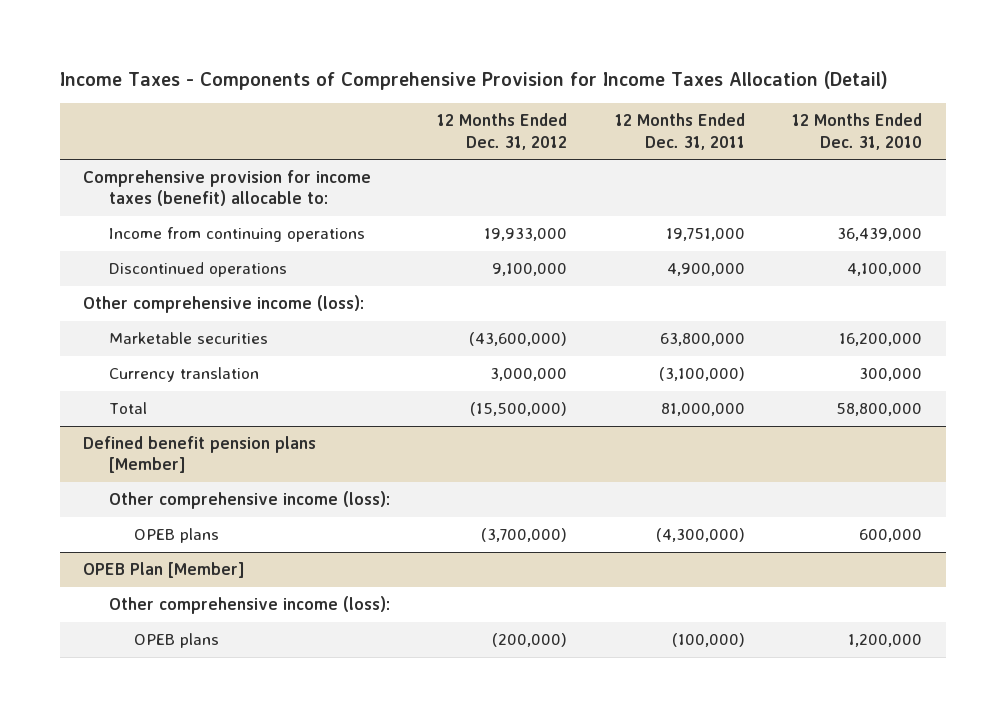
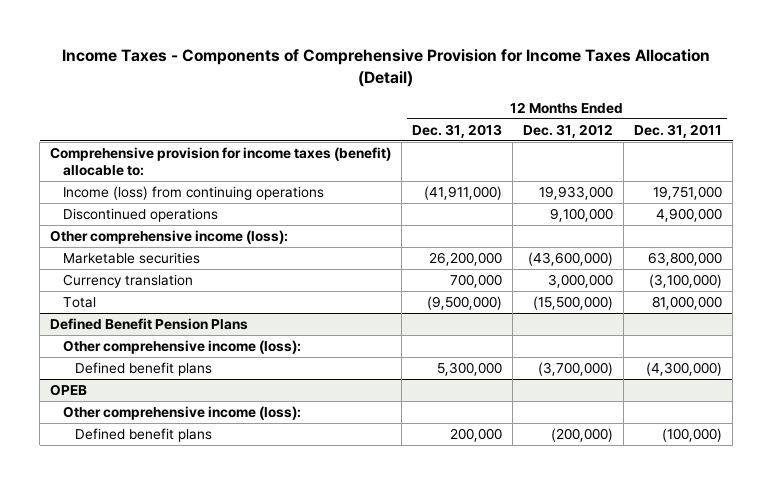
- | 12 Months Ended Dec. 31, 2012 | 12 Months Ended Dec. 31, 2011 | 12 Months Ended Dec. 31, 2010
+ | 12 Months Ended Dec. 31, 2013 | 12 Months Ended Dec. 31, 2012 | 12 Months Ended Dec. 31, 2011
- Income from continuing operations | 19,933,000 | 19,751,000 | 36,439,000
+ Income (loss) from continuing operations | (41,911,000) | 19,933,000 | 19,751,000
- Defined benefit pension plans [Member]
+ Defined Benefit Pension Plans
- OPEB plans | (3,700,000) | (4,300,000) | 600,000
- OPEB Plan [Member]
+ Defined benefit plans | 5,300,000 | (3,700,000) | (4,300,000)
+ OPEB
- OPEB plans | (200,000) | (100,000) | 1,200,000
+ Defined benefit plans | 200,000 | (200,000) | (100,000)

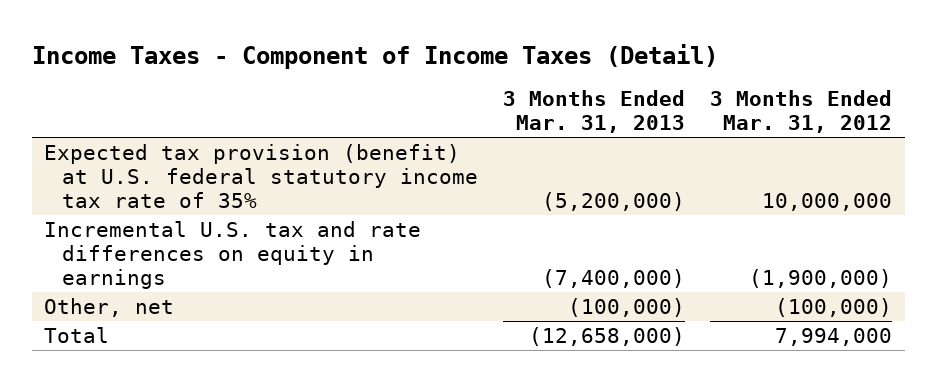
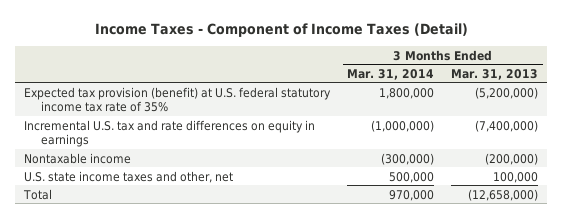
- | 3 Months Ended Mar. 31, 2013 | 3 Months Ended Mar. 31, 2012
+ | 3 Months Ended Mar. 31, 2014 | 3 Months Ended Mar. 31, 2013
- Other, net | (100,000) | (100,000)
+ Nontaxable income | (300,000) | (200,000)
+ U.S. state income taxes and other, net | 500,000 | 100,000

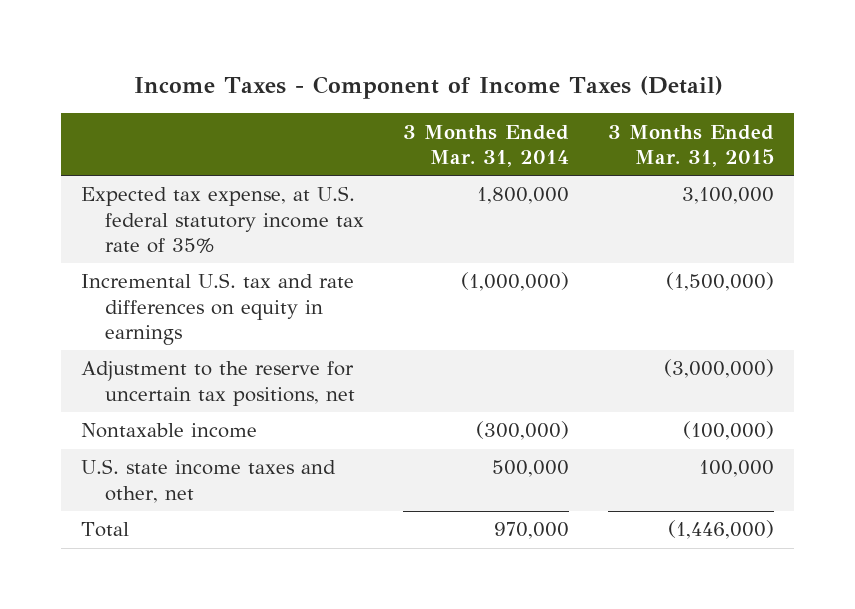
- | 3 Months Ended Mar. 31, 2014 | 3 Months Ended Mar. 31, 2013
+ | 3 Months Ended Mar. 31, 2014 | 3 Months Ended Mar. 31, 2015
- Expected tax provision (benefit) at U.S. federal statutory income tax rate of 35% | 1,800,000 | (5,200,000)
+ Expected tax expense, at U.S. federal statutory income tax rate of 35% | 1,800,000 | 3,100,000
+ Adjustment to the reserve for uncertain tax positions, net | | (3,000,000)

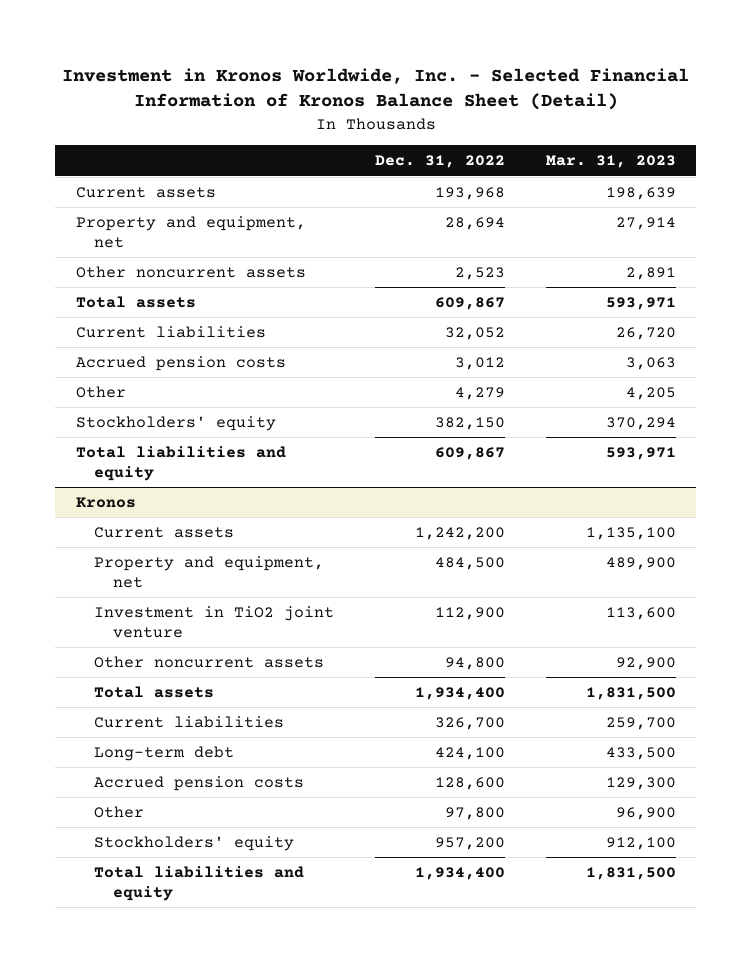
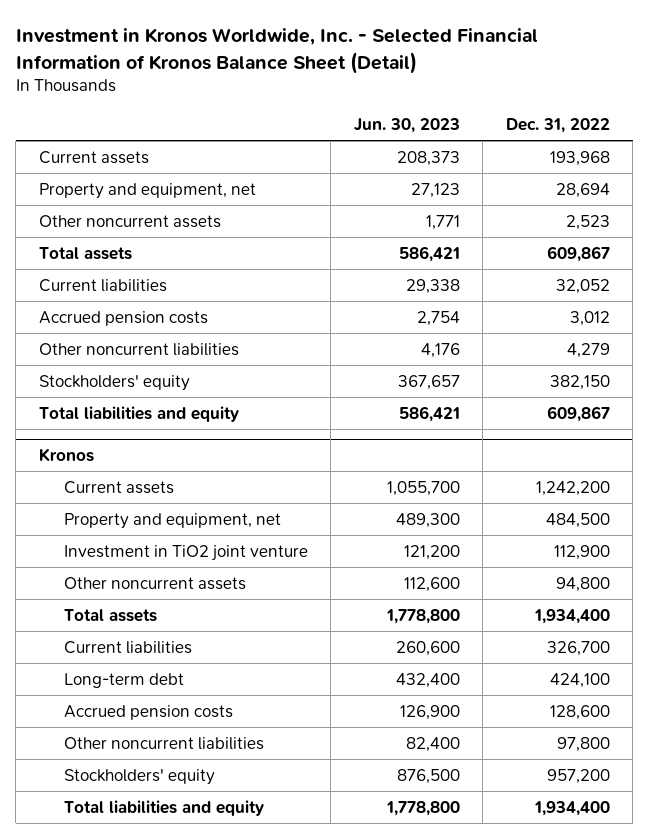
- | Dec. 31, 2022 | Mar. 31, 2023
+ | Jun. 30, 2023 | Dec. 31, 2022
- Other | 4,279 | 4,205
+ Other noncurrent liabilities | 4,176 | 4,279
@ Kronos
- Other | 97,800 | 96,900
+ Other noncurrent liabilities | 82,400 | 97,800

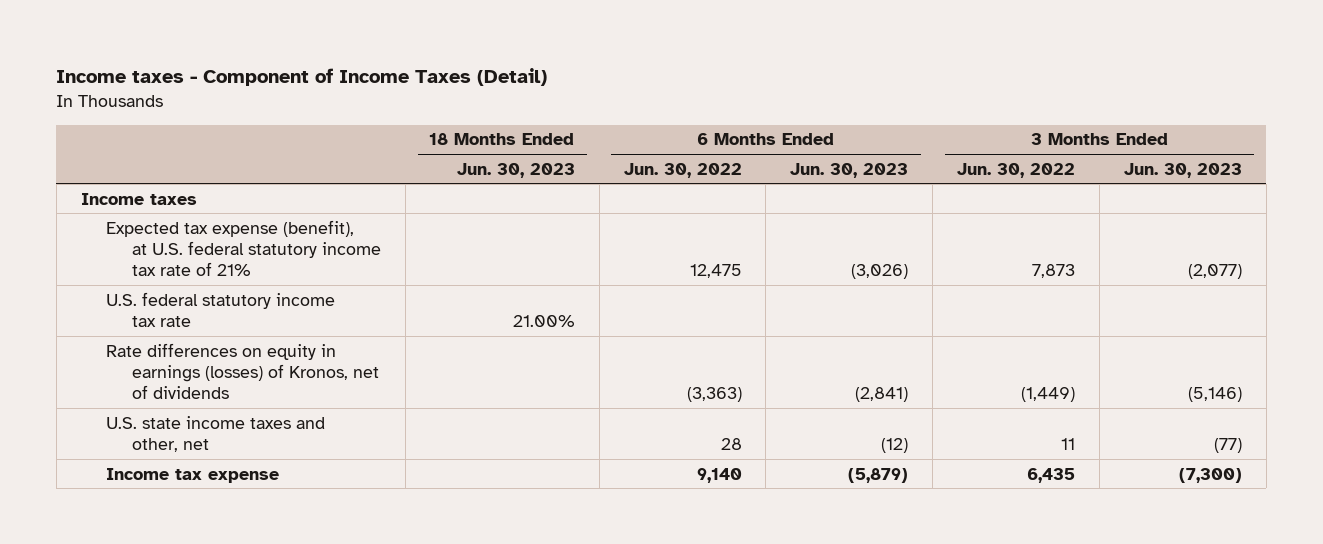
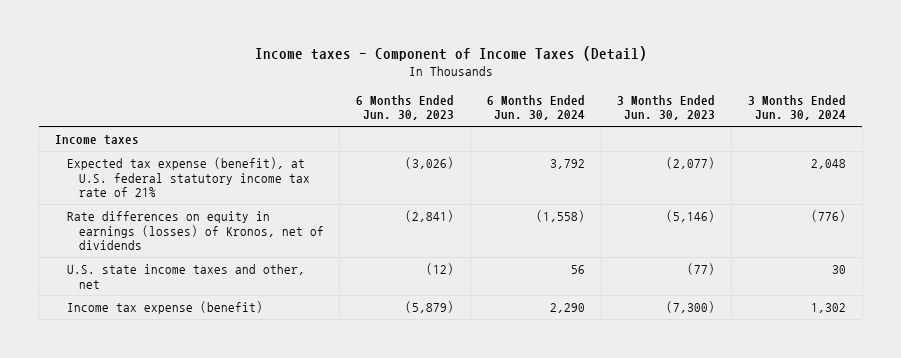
- | 18 Months Ended Jun. 30, 2023 | 6 Months Ended Jun. 30, 2022 | 6 Months Ended Jun. 30, 2023 | 3 Months Ended Jun. 30, 2022 | 3 Months Ended Jun. 30, 2023
+ | 6 Months Ended Jun. 30, 2023 | 6 Months Ended Jun. 30, 2024 | 3 Months Ended Jun. 30, 2023 | 3 Months Ended Jun. 30, 2024
- U.S. federal statutory income tax rate | 21.00% | | | |
- Income tax expense | | 9,140 | (5,879) | 6,435 | (7,300)
+ Income tax expense (benefit) | (5,879) | 2,290 | (7,300) | 1,302

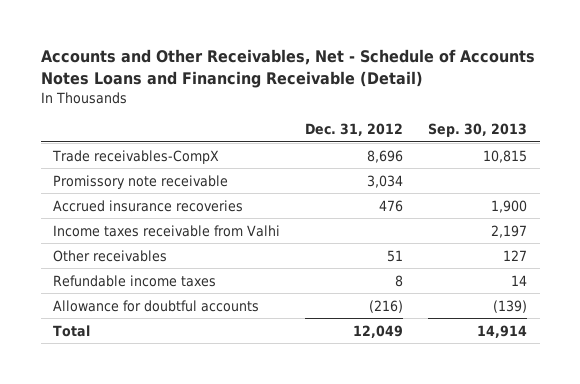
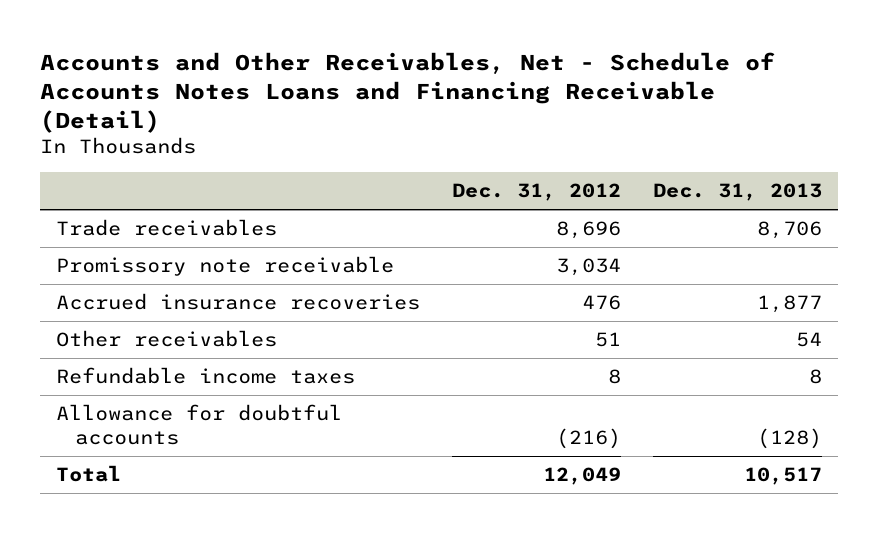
- | Dec. 31, 2012 | Sep. 30, 2013
+ | Dec. 31, 2012 | Dec. 31, 2013
- Trade receivables-CompX | 8,696 | 10,815
+ Trade receivables | 8,696 | 8,706
- Income taxes receivable from Valhi | | 2,197

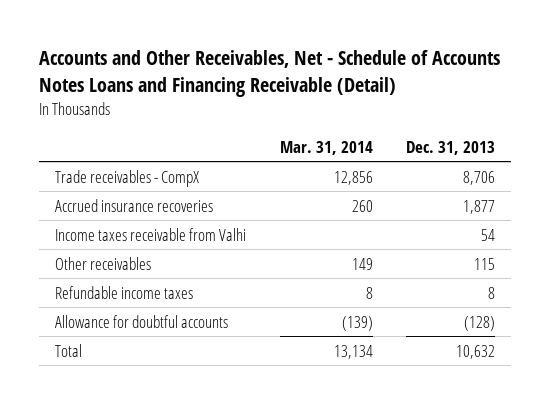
- | Dec. 31, 2012 | Dec. 31, 2013
+ | Mar. 31, 2014 | Dec. 31, 2013
- Trade receivables | 8,696 | 8,706
- Promissory note receivable | 3,034 |
+ Trade receivables - CompX | 12,856 | 8,706
- Other receivables | 51 | 54
+ Income taxes receivable from Valhi | | 54
+ Other receivables | 149 | 115
- Total | 12,049 | 10,517
+ Total | 13,134 | 10,632

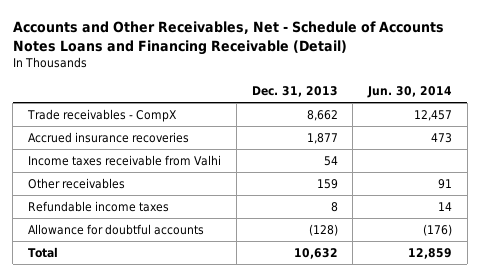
- | Mar. 31, 2014 | Dec. 31, 2013
+ | Dec. 31, 2013 | Jun. 30, 2014
- Trade receivables - CompX | 12,856 | 8,706
+ Trade receivables - CompX | 8,662 | 12,457
- Other receivables | 149 | 115
+ Other receivables | 159 | 91

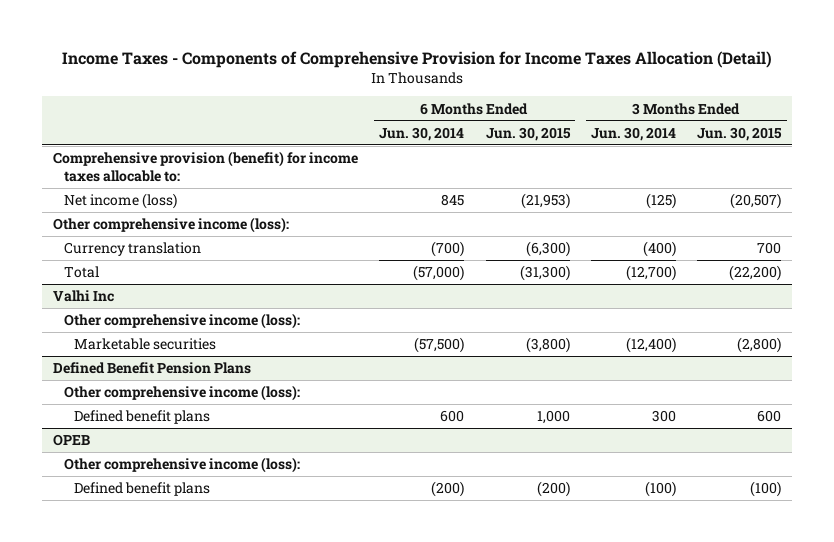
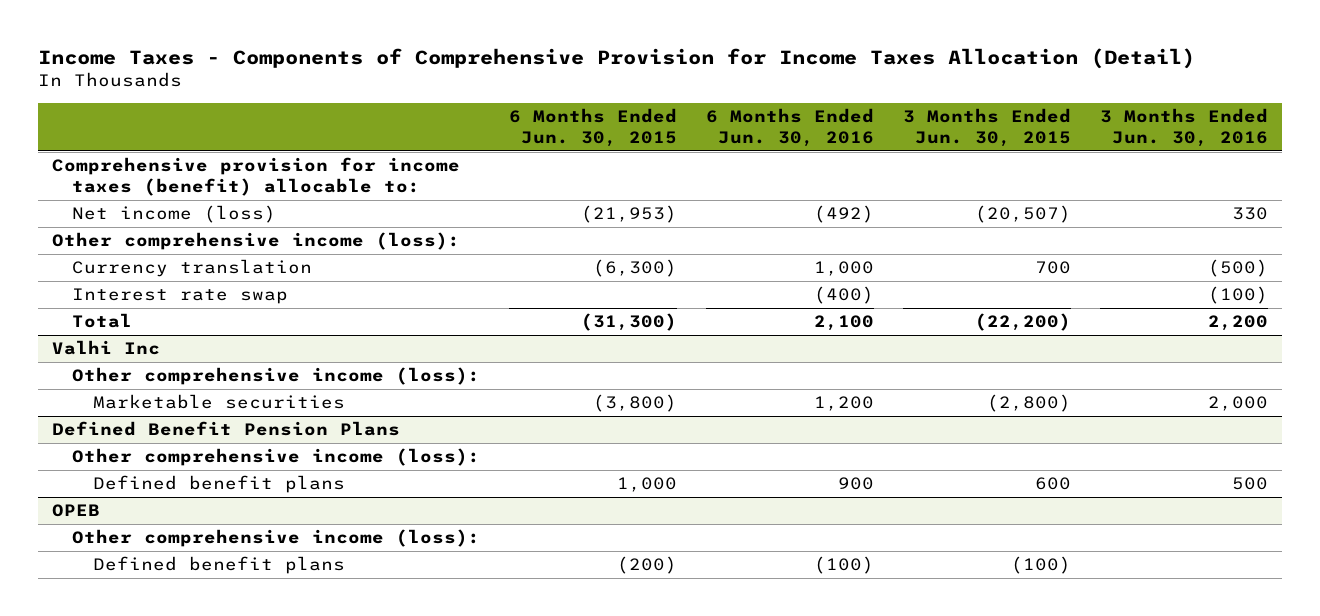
- | 6 Months Ended Jun. 30, 2014 | 6 Months Ended Jun. 30, 2015 | 3 Months Ended Jun. 30, 2014 | 3 Months Ended Jun. 30, 2015
+ | 6 Months Ended Jun. 30, 2015 | 6 Months Ended Jun. 30, 2016 | 3 Months Ended Jun. 30, 2015 | 3 Months Ended Jun. 30, 2016
- Comprehensive provision (benefit) for income taxes allocable to:
+ Comprehensive provision for income taxes (benefit) allocable to:
+ Interest rate swap | | (400) | | (100)

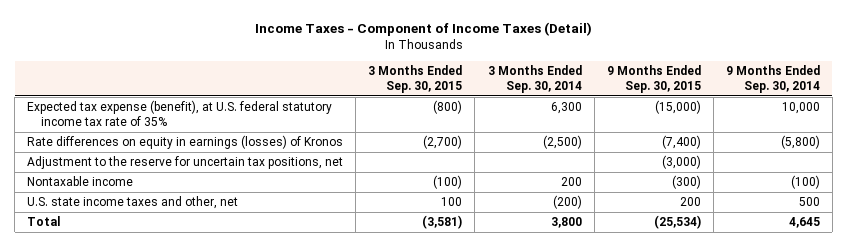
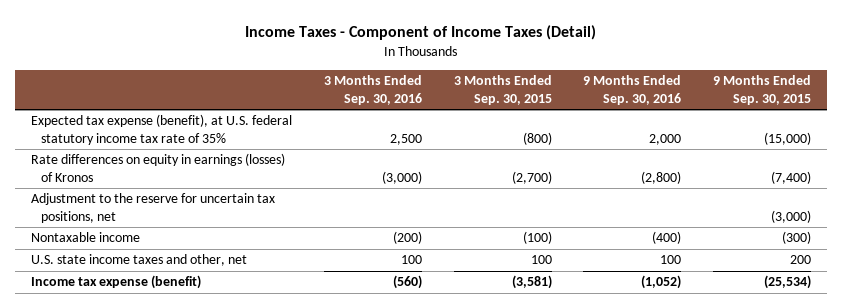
- | 3 Months Ended Sep. 30, 2015 | 3 Months Ended Sep. 30, 2014 | 9 Months Ended Sep. 30, 2015 | 9 Months Ended Sep. 30, 2014
+ | 3 Months Ended Sep. 30, 2016 | 3 Months Ended Sep. 30, 2015 | 9 Months Ended Sep. 30, 2016 | 9 Months Ended Sep. 30, 2015
- Total | (3,581) | 3,800 | (25,534) | 4,645
+ Income tax expense (benefit) | (560) | (3,581) | (1,052) | (25,534)

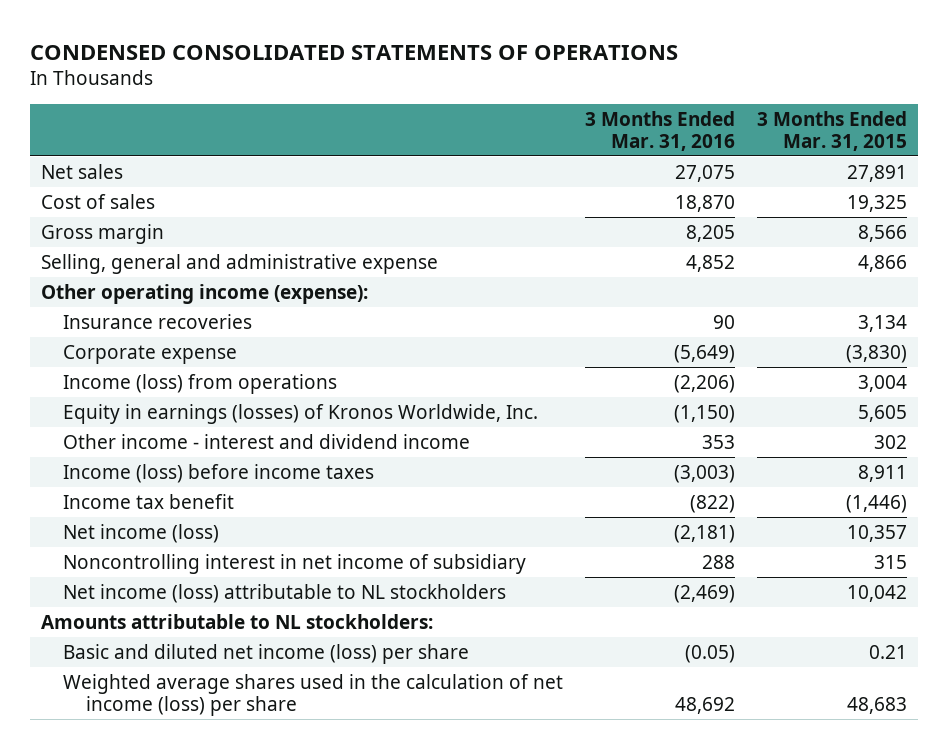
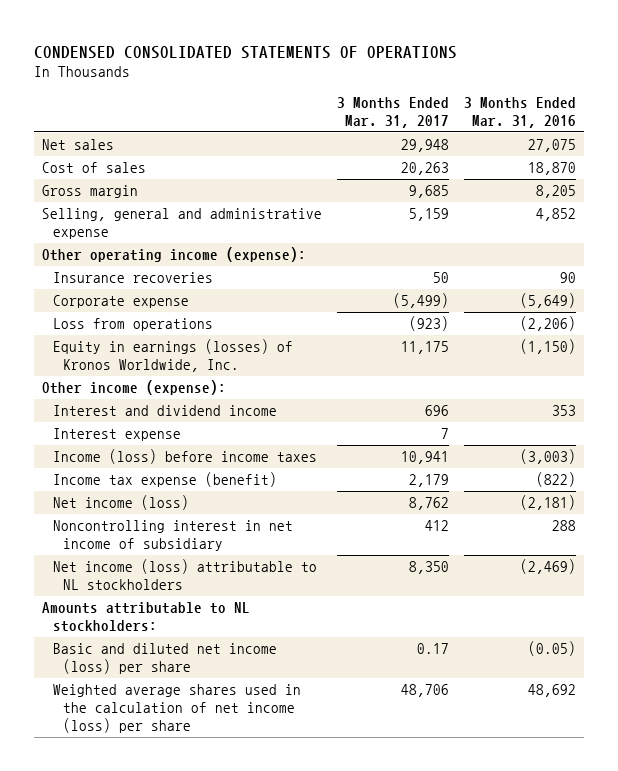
- | 3 Months Ended Mar. 31, 2016 | 3 Months Ended Mar. 31, 2015
+ | 3 Months Ended Mar. 31, 2017 | 3 Months Ended Mar. 31, 2016
- Income (loss) from operations | (2,206) | 3,004
+ Loss from operations | (923) | (2,206)
- Other income - interest and dividend income | 353 | 302
+ Other income (expense):
+ Interest and dividend income | 696 | 353
+ Interest expense | 7 |
- Income tax benefit | (822) | (1,446)
+ Income tax expense (benefit) | 2,179 | (822)

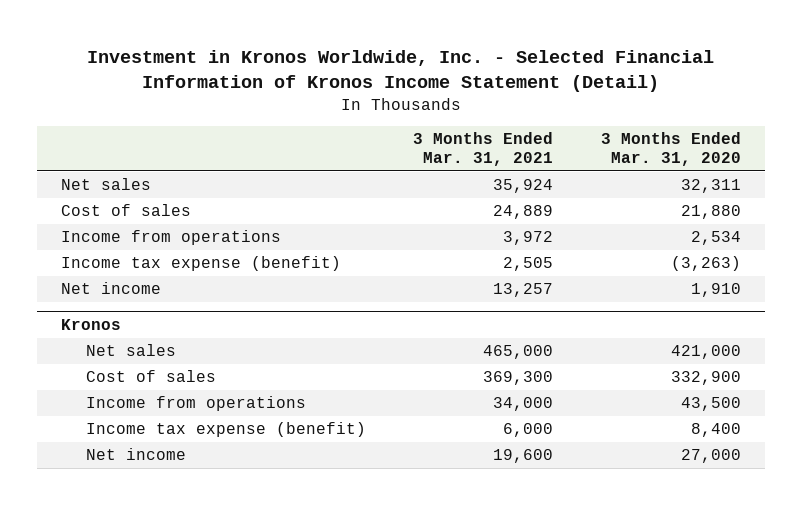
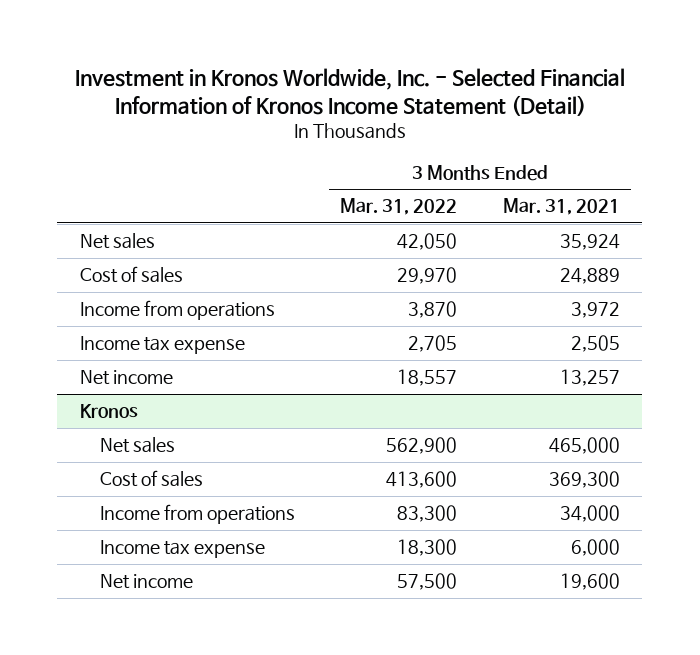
- | 3 Months Ended Mar. 31, 2021 | 3 Months Ended Mar. 31, 2020
+ | 3 Months Ended Mar. 31, 2022 | 3 Months Ended Mar. 31, 2021
- Income tax expense (benefit) | 2,505 | (3,263)
+ Income tax expense | 2,705 | 2,505
@ Kronos
- Income tax expense (benefit) | 6,000 | 8,400
+ Income tax expense | 18,300 | 6,000

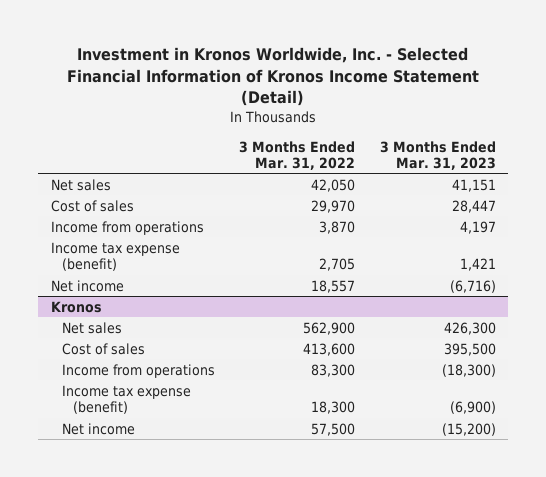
- | 3 Months Ended Mar. 31, 2022 | 3 Months Ended Mar. 31, 2021
+ | 3 Months Ended Mar. 31, 2022 | 3 Months Ended Mar. 31, 2023
- Income tax expense | 2,705 | 2,505
+ Income tax expense (benefit) | 2,705 | 1,421
@ Kronos
- Income tax expense | 18,300 | 6,000
+ Income tax expense (benefit) | 18,300 | (6,900)

